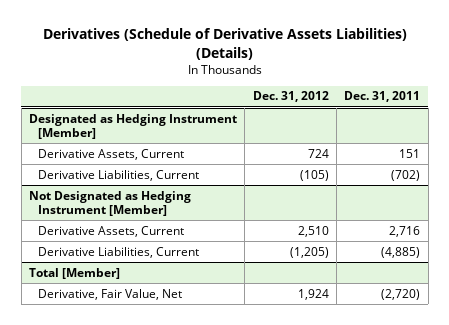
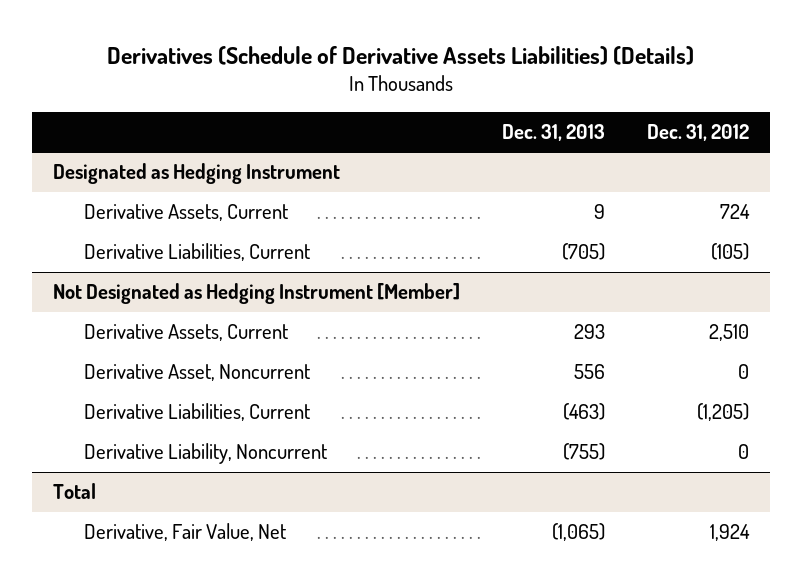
- | Dec. 31, 2012 | Dec. 31, 2011
+ | Dec. 31, 2013 | Dec. 31, 2012
- Designated as Hedging Instrument [Member]
+ Designated as Hedging Instrument
@ Not Designated as Hedging Instrument [Member]
+ Derivative Asset, Noncurrent | 556 | 0
- Total [Member]
@ Not Designated as Hedging Instrument [Member]
+ Derivative Liability, Noncurrent | (755) | 0
+ Total

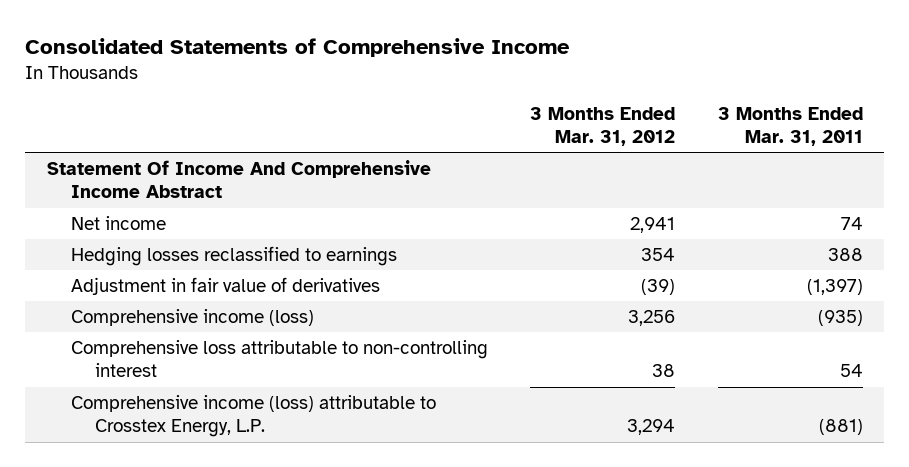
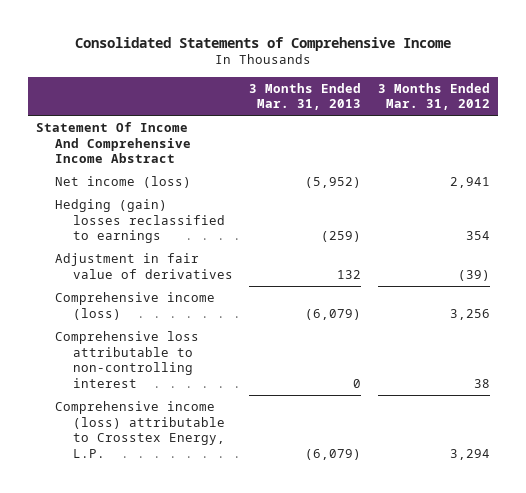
- | 3 Months Ended Mar. 31, 2012 | 3 Months Ended Mar. 31, 2011
+ | 3 Months Ended Mar. 31, 2013 | 3 Months Ended Mar. 31, 2012
- Net income | 2,941 | 74
- Hedging losses reclassified to earnings | 354 | 388
+ Net income (loss) | (5,952) | 2,941
+ Hedging (gain) losses reclassified to earnings | (259) | 354

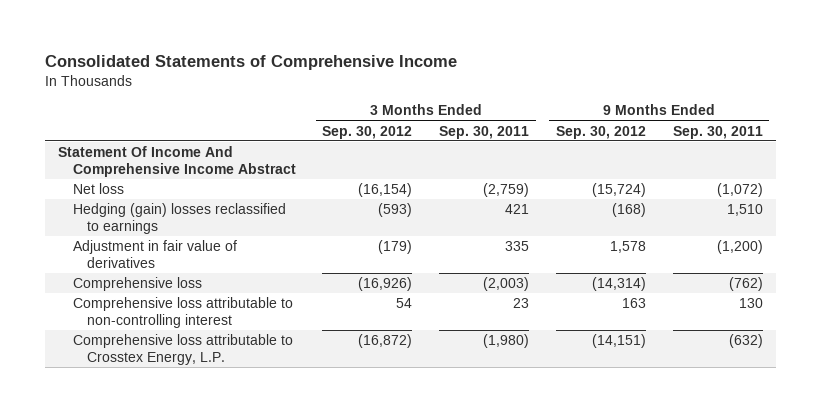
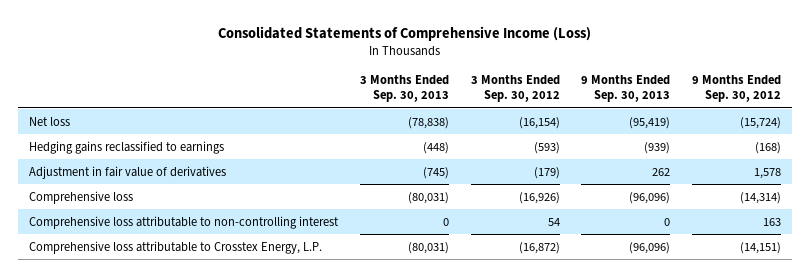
- Consolidated Statements of Comprehensive Income
+ Consolidated Statements of Comprehensive Income (Loss)
- | 3 Months Ended Sep. 30, 2012 | 3 Months Ended Sep. 30, 2011 | 9 Months Ended Sep. 30, 2012 | 9 Months Ended Sep. 30, 2011
+ | 3 Months Ended Sep. 30, 2013 | 3 Months Ended Sep. 30, 2012 | 9 Months Ended Sep. 30, 2013 | 9 Months Ended Sep. 30, 2012
- Statement Of Income And Comprehensive Income Abstract
- Hedging (gain) losses reclassified to earnings | (593) | 421 | (168) | 1,510
+ Hedging gains reclassified to earnings | (448) | (593) | (939) | (168)

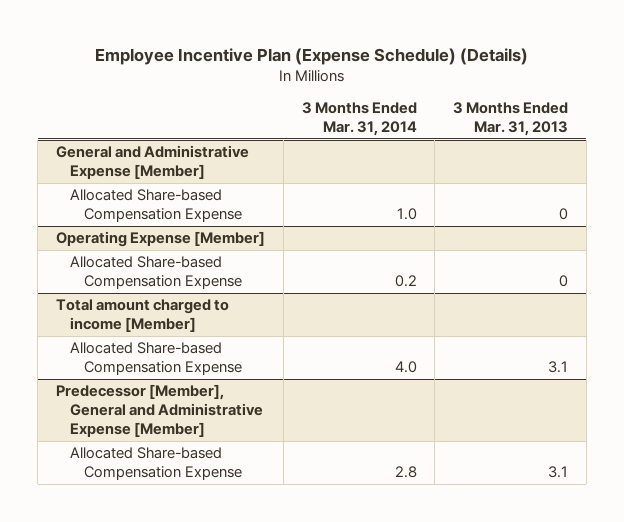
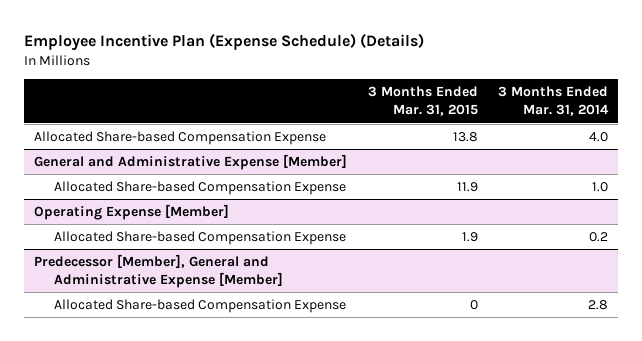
- | 3 Months Ended Mar. 31, 2014 | 3 Months Ended Mar. 31, 2013
+ | 3 Months Ended Mar. 31, 2015 | 3 Months Ended Mar. 31, 2014
+ Allocated Share-based Compensation Expense | 13.8 | 4.0
- Total amount charged to income [Member]
- Allocated Share-based Compensation Expense | 4.0 | 3.1

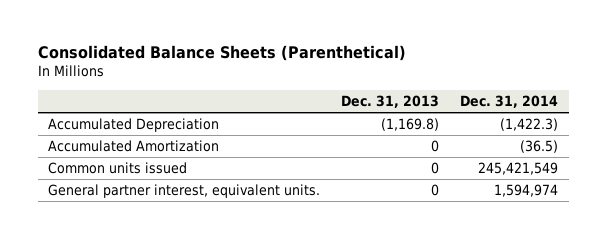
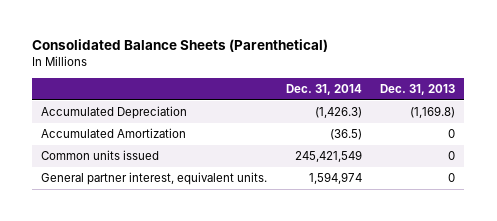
- | Dec. 31, 2013 | Dec. 31, 2014
+ | Dec. 31, 2014 | Dec. 31, 2013
- Accumulated Depreciation | (1,169.8) | (1,422.3)
+ Accumulated Depreciation | (1,426.3) | (1,169.8)

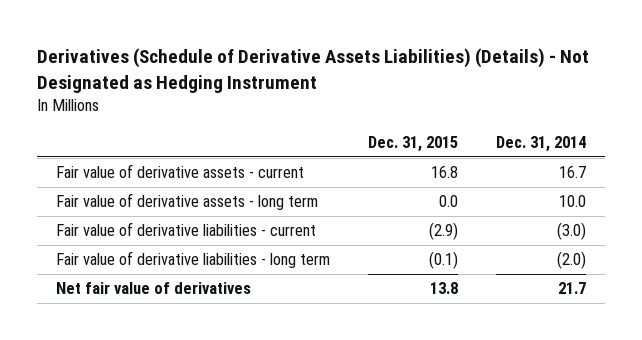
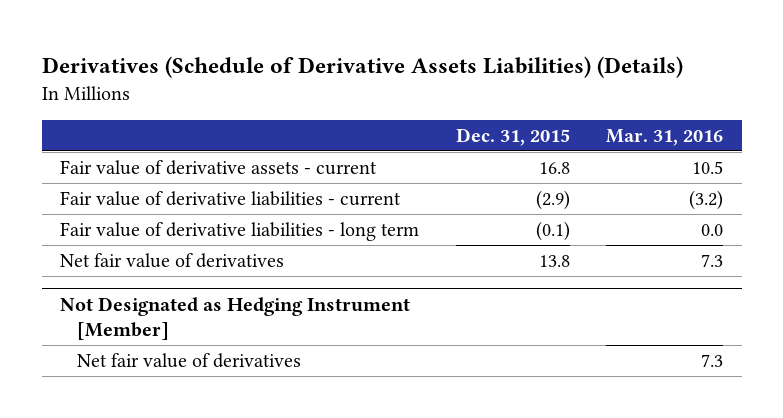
- Derivatives (Schedule of Derivative Assets Liabilities) (Details) - Not Designated as Hedging Instrument
+ Derivatives (Schedule of Derivative Assets Liabilities) (Details)
- | Dec. 31, 2015 | Dec. 31, 2014
+ | Dec. 31, 2015 | Mar. 31, 2016
- Fair value of derivative assets - long term | 0.0 | 10.0
+ Not Designated as Hedging Instrument [Member]
+ Net fair value of derivatives | | 7.3

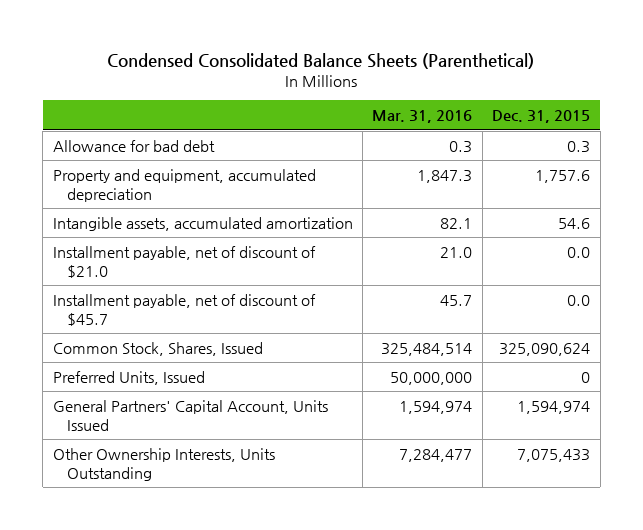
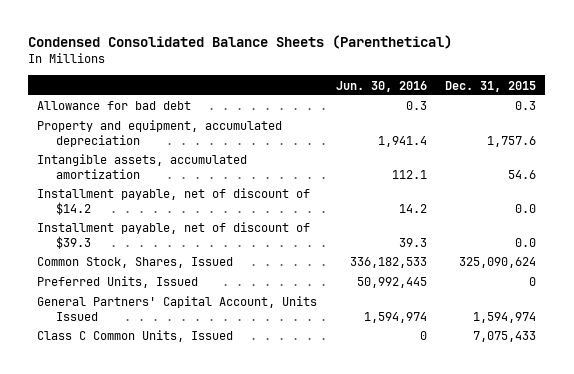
- | Mar. 31, 2016 | Dec. 31, 2015
+ | Jun. 30, 2016 | Dec. 31, 2015
- Installment payable, net of discount of $21.0 | 21.0 | 0.0
- Installment payable, net of discount of $45.7 | 45.7 | 0.0
+ Installment payable, net of discount of $14.2 | 14.2 | 0.0
+ Installment payable, net of discount of $39.3 | 39.3 | 0.0
- Other Ownership Interests, Units Outstanding | 7,284,477 | 7,075,433
+ Class C Common Units, Issued | 0 | 7,075,433

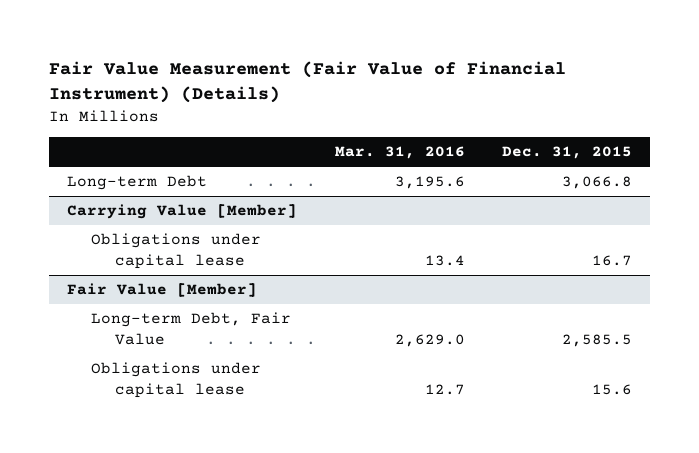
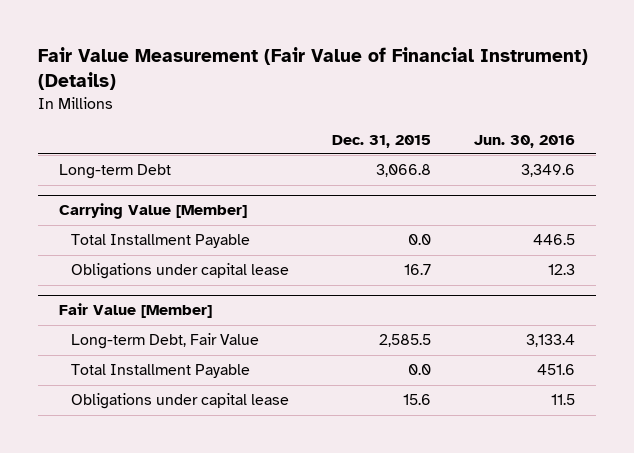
- | Mar. 31, 2016 | Dec. 31, 2015
+ | Dec. 31, 2015 | Jun. 30, 2016
@ Carrying Value [Member]
+ Total Installment Payable | 0.0 | 446.5
@ Fair Value [Member]
+ Total Installment Payable | 0.0 | 451.6

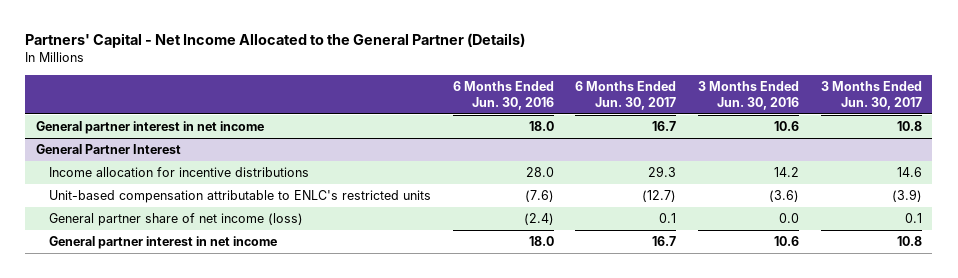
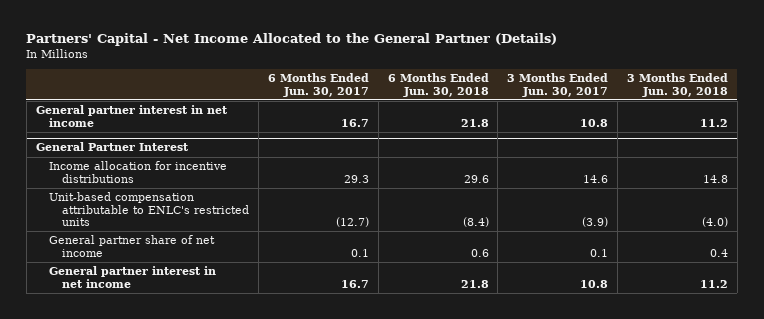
- | 6 Months Ended Jun. 30, 2016 | 6 Months Ended Jun. 30, 2017 | 3 Months Ended Jun. 30, 2016 | 3 Months Ended Jun. 30, 2017
+ | 6 Months Ended Jun. 30, 2017 | 6 Months Ended Jun. 30, 2018 | 3 Months Ended Jun. 30, 2017 | 3 Months Ended Jun. 30, 2018
@ General Partner Interest
- General partner share of net income (loss) | (2.4) | 0.1 | 0.0 | 0.1
+ General partner share of net income | 0.1 | 0.6 | 0.1 | 0.4

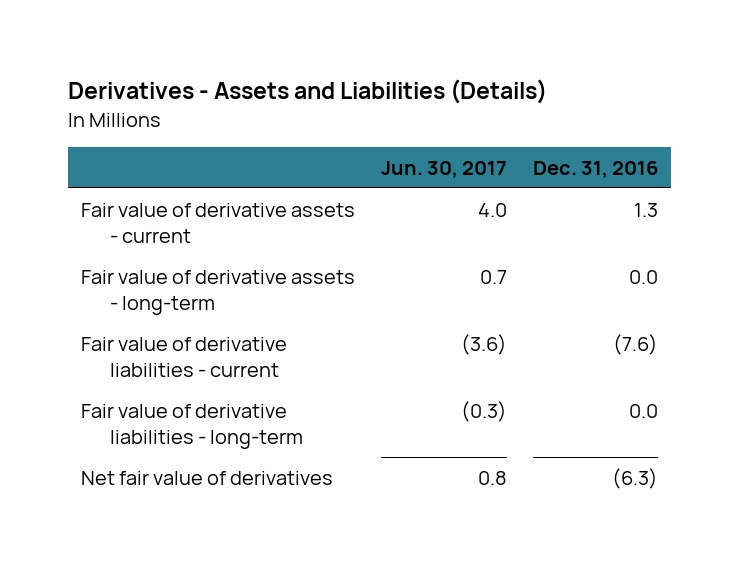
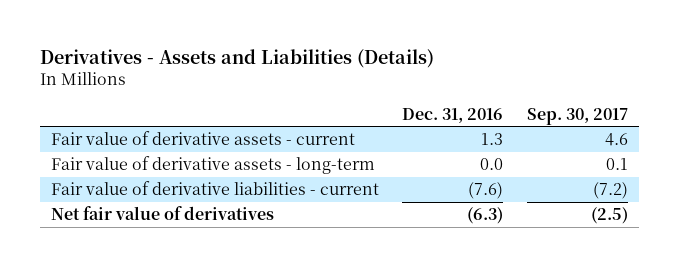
- | Jun. 30, 2017 | Dec. 31, 2016
+ | Dec. 31, 2016 | Sep. 30, 2017
- Fair value of derivative liabilities - long-term | (0.3) | 0.0

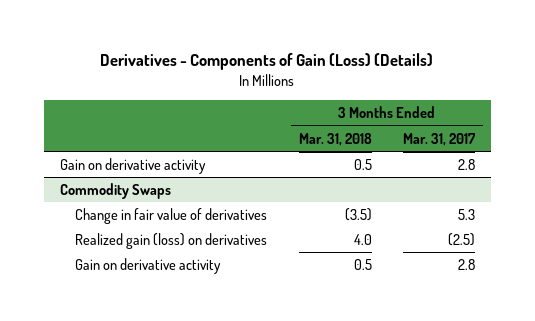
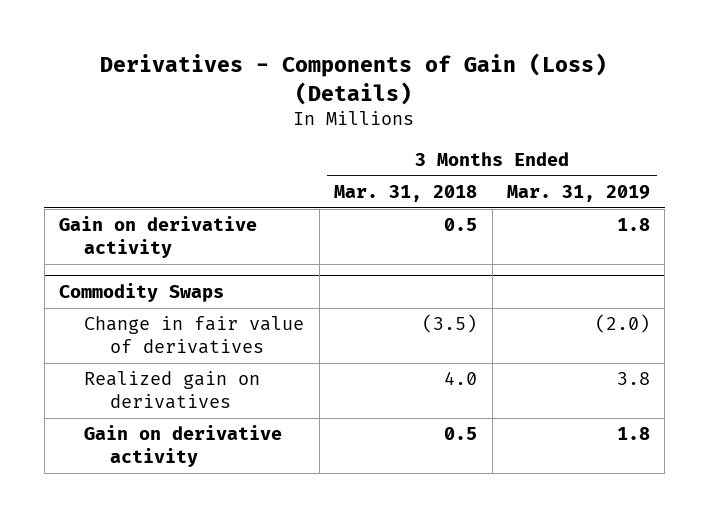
- | 3 Months Ended Mar. 31, 2018 | 3 Months Ended Mar. 31, 2017
+ | 3 Months Ended Mar. 31, 2018 | 3 Months Ended Mar. 31, 2019
@ Commodity Swaps
- Realized gain (loss) on derivatives | 4.0 | (2.5)
+ Realized gain on derivatives | 4.0 | 3.8

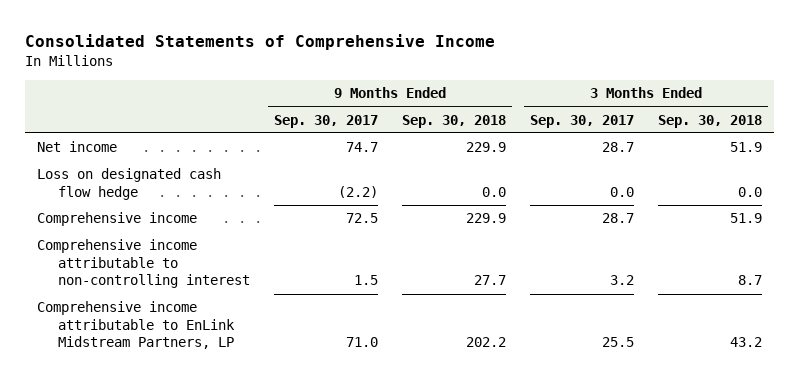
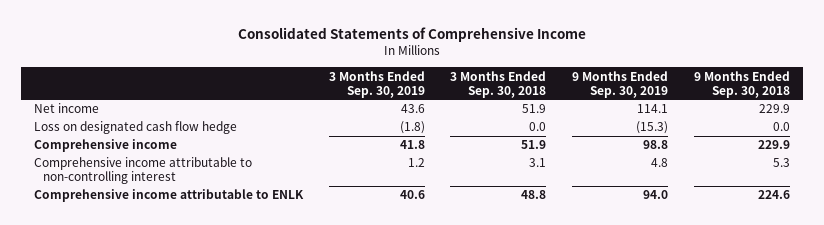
- | 9 Months Ended Sep. 30, 2017 | 9 Months Ended Sep. 30, 2018 | 3 Months Ended Sep. 30, 2017 | 3 Months Ended Sep. 30, 2018
+ | 3 Months Ended Sep. 30, 2019 | 3 Months Ended Sep. 30, 2018 | 9 Months Ended Sep. 30, 2019 | 9 Months Ended Sep. 30, 2018
- Comprehensive income attributable to non-controlling interest | 1.5 | 27.7 | 3.2 | 8.7
- Comprehensive income attributable to EnLink Midstream Partners, LP | 71.0 | 202.2 | 25.5 | 43.2
+ Comprehensive income attributable to non-controlling interest | 1.2 | 3.1 | 4.8 | 5.3
+ Comprehensive income attributable to ENLK | 40.6 | 48.8 | 94.0 | 224.6

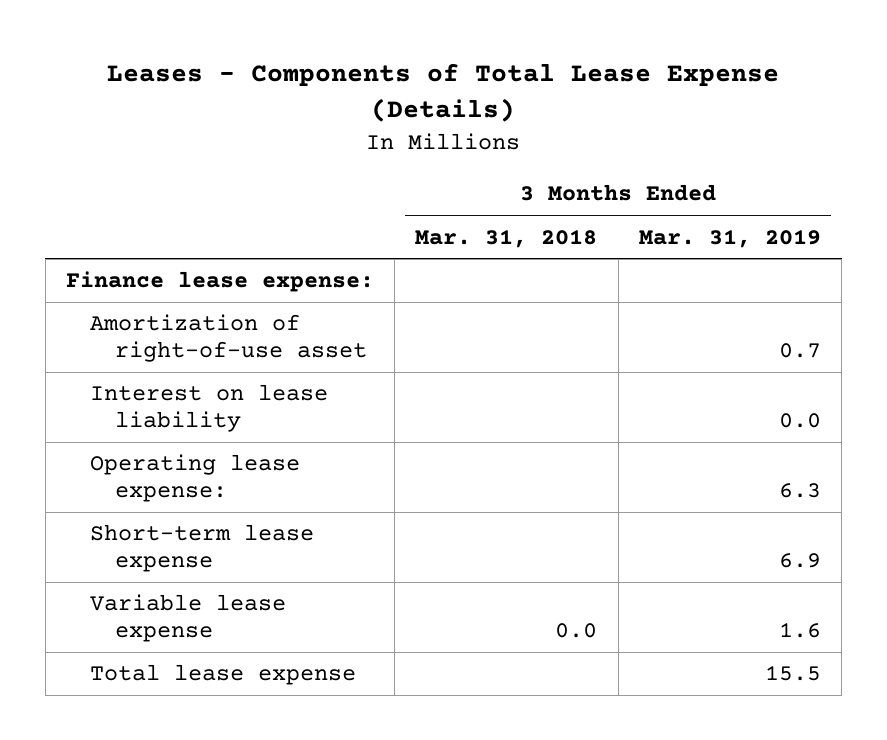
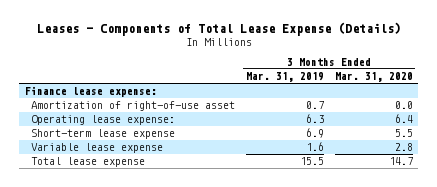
- | 3 Months Ended Mar. 31, 2018 | 3 Months Ended Mar. 31, 2019
+ | 3 Months Ended Mar. 31, 2019 | 3 Months Ended Mar. 31, 2020
- Interest on lease liability | | 0.0

